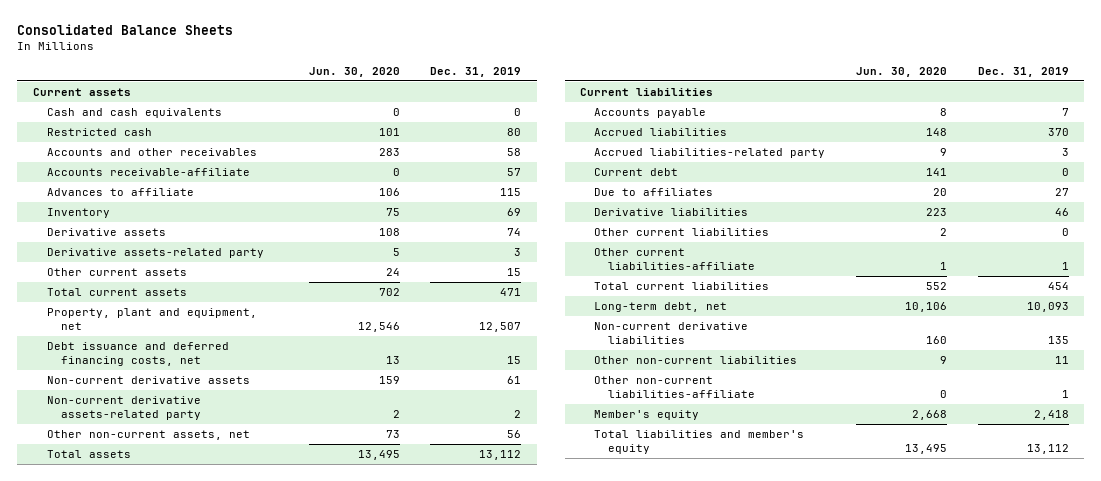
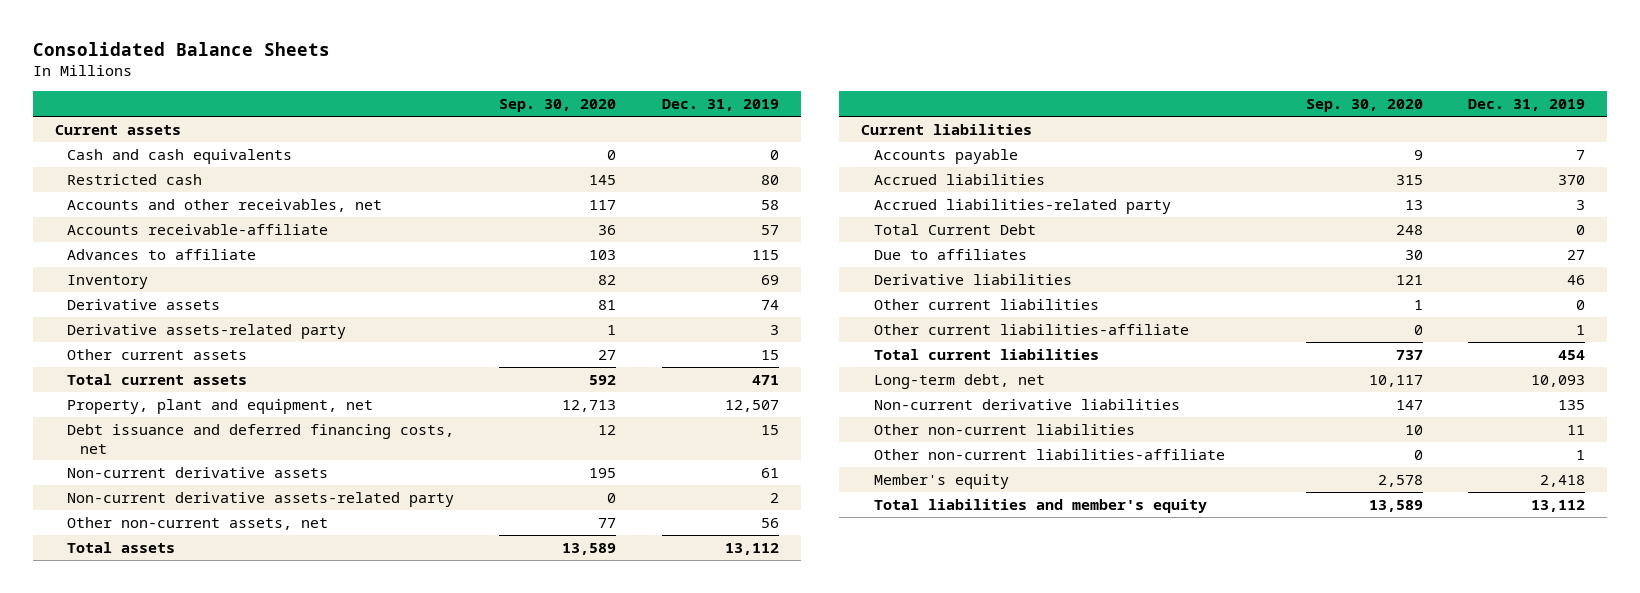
- | Jun. 30, 2020 | Dec. 31, 2019
+ | Sep. 30, 2020 | Dec. 31, 2019
- Accounts and other receivables | 283 | 58
+ Accounts and other receivables, net | 117 | 58
- Current debt | 141 | 0
+ Total Current Debt | 248 | 0

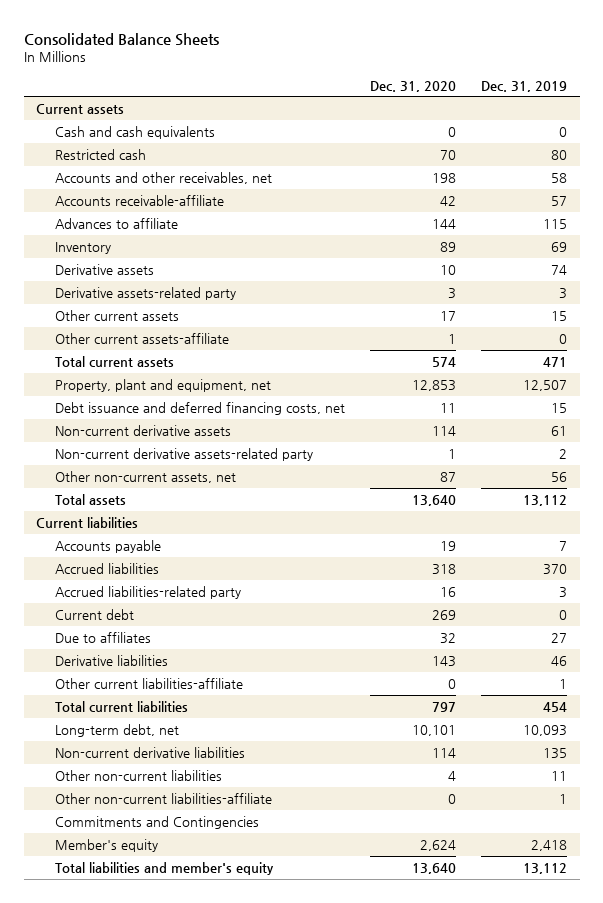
- | Sep. 30, 2020 | Dec. 31, 2019
+ | Dec. 31, 2020 | Dec. 31, 2019
+ Other current assets-affiliate | 1 | 0
- Total Current Debt | 248 | 0
+ Current debt | 269 | 0
- Other current liabilities | 1 | 0
+ Commitments and Contingencies

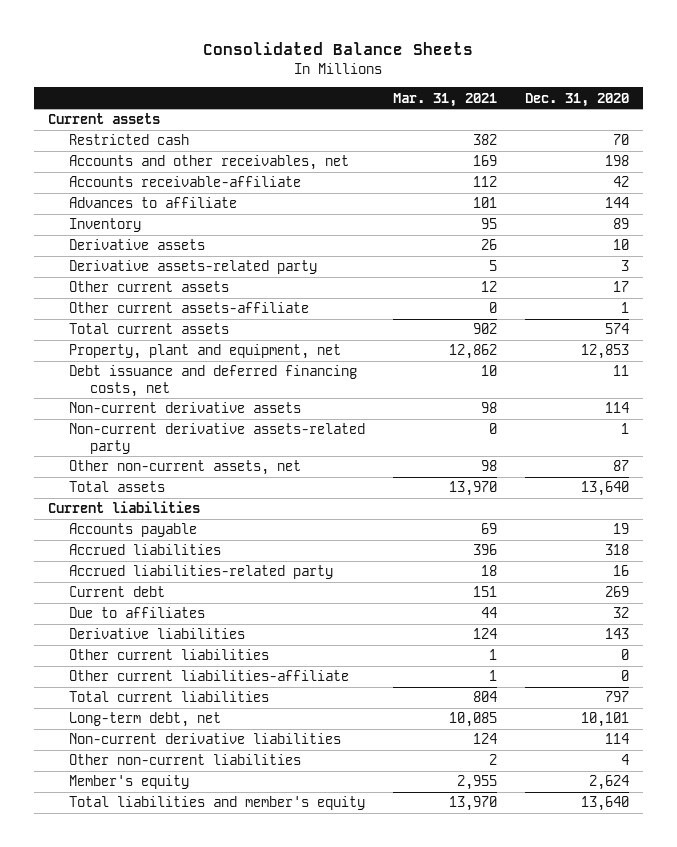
- | Dec. 31, 2020 | Dec. 31, 2019
+ | Mar. 31, 2021 | Dec. 31, 2020
- Cash and cash equivalents | 0 | 0
+ Other current liabilities | 1 | 0
- Other non-current liabilities-affiliate | 0 | 1
- Commitments and Contingencies

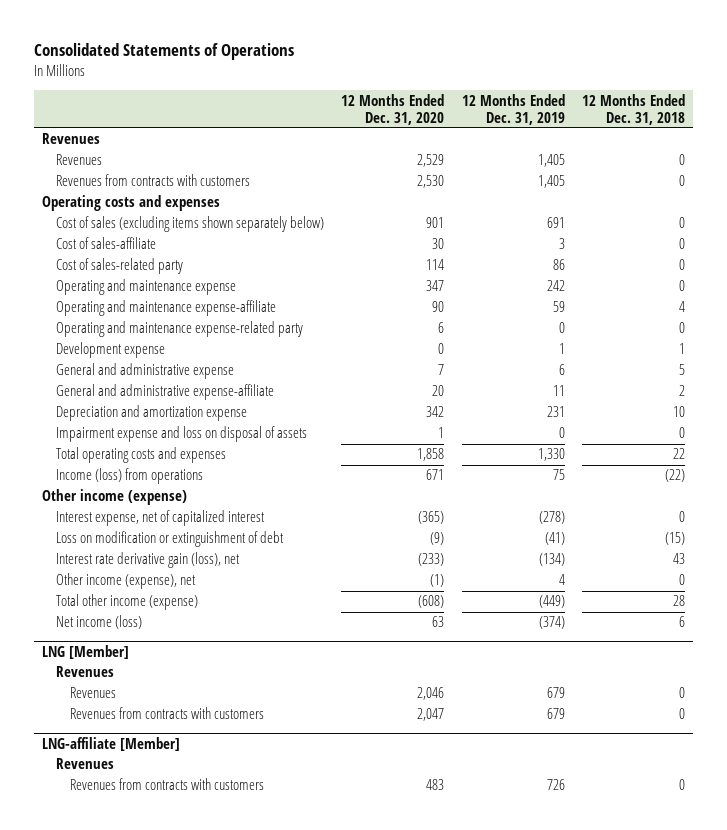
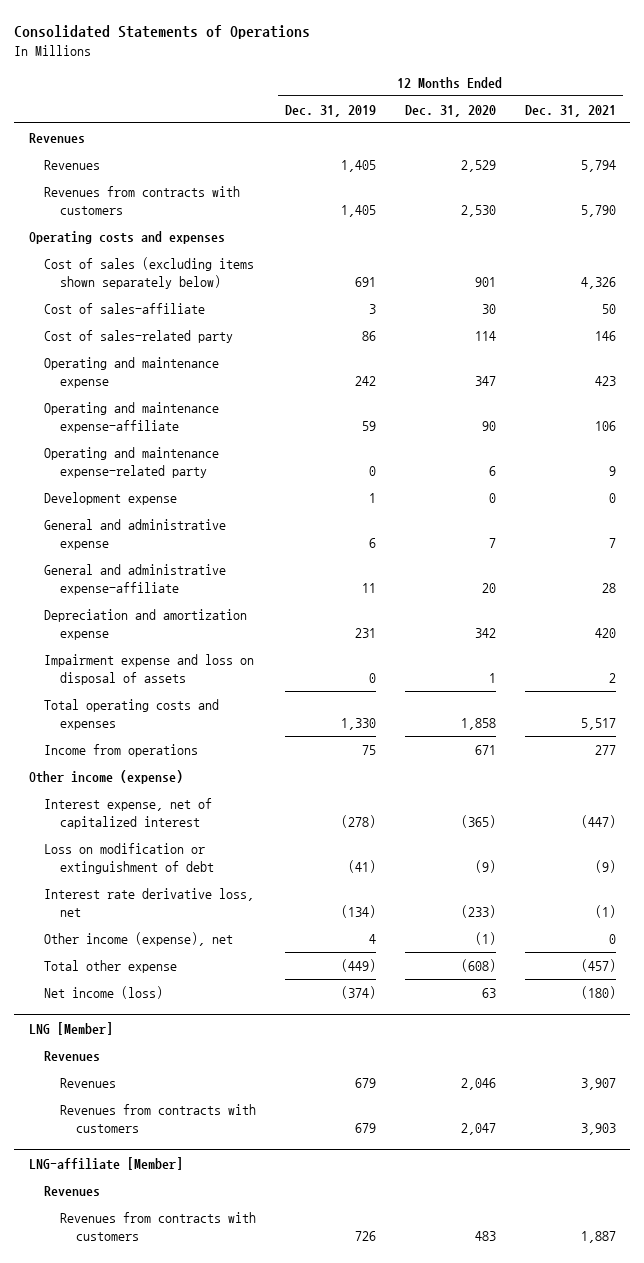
- | 12 Months Ended Dec. 31, 2020 | 12 Months Ended Dec. 31, 2019 | 12 Months Ended Dec. 31, 2018
+ | 12 Months Ended Dec. 31, 2019 | 12 Months Ended Dec. 31, 2020 | 12 Months Ended Dec. 31, 2021
- Income (loss) from operations | 671 | 75 | (22)
+ Income from operations | 75 | 671 | 277
- Interest rate derivative gain (loss), net | (233) | (134) | 43
+ Interest rate derivative loss, net | (134) | (233) | (1)
- Total other income (expense) | (608) | (449) | 28
+ Total other expense | (449) | (608) | (457)

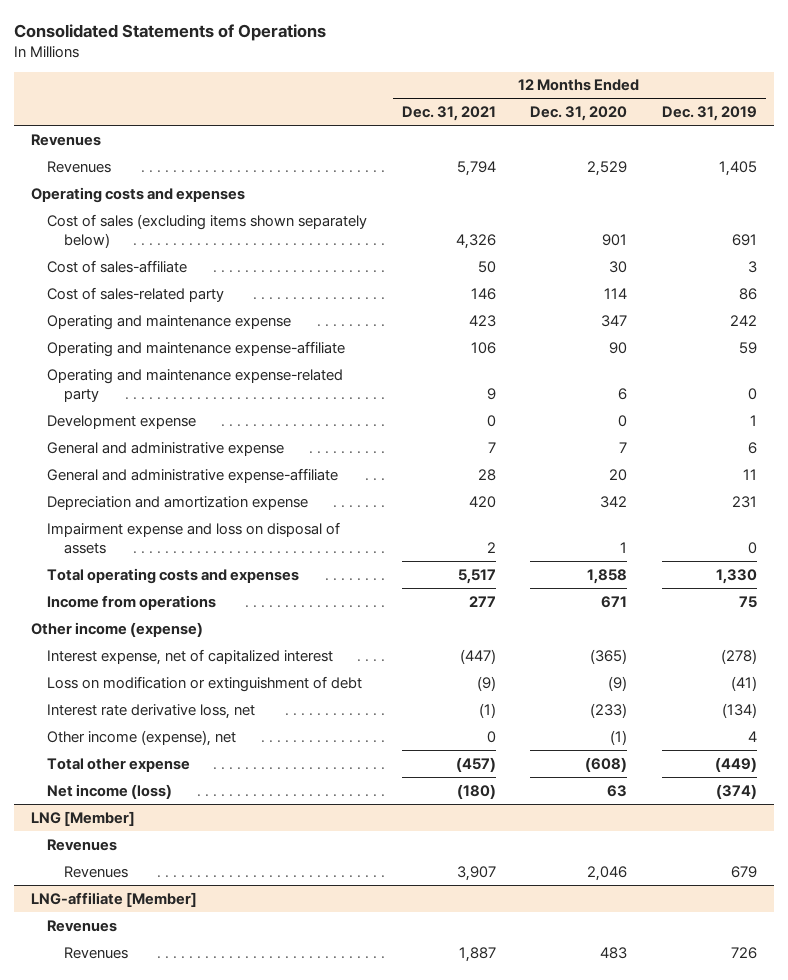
- | 12 Months Ended Dec. 31, 2019 | 12 Months Ended Dec. 31, 2020 | 12 Months Ended Dec. 31, 2021
+ | 12 Months Ended Dec. 31, 2021 | 12 Months Ended Dec. 31, 2020 | 12 Months Ended Dec. 31, 2019
- Revenues from contracts with customers | 1,405 | 2,530 | 5,790
@ LNG [Member]
- Revenues from contracts with customers | 679 | 2,047 | 3,903
@ LNG-affiliate [Member]
- Revenues from contracts with customers | 726 | 483 | 1,887
+ Revenues | 1,887 | 483 | 726

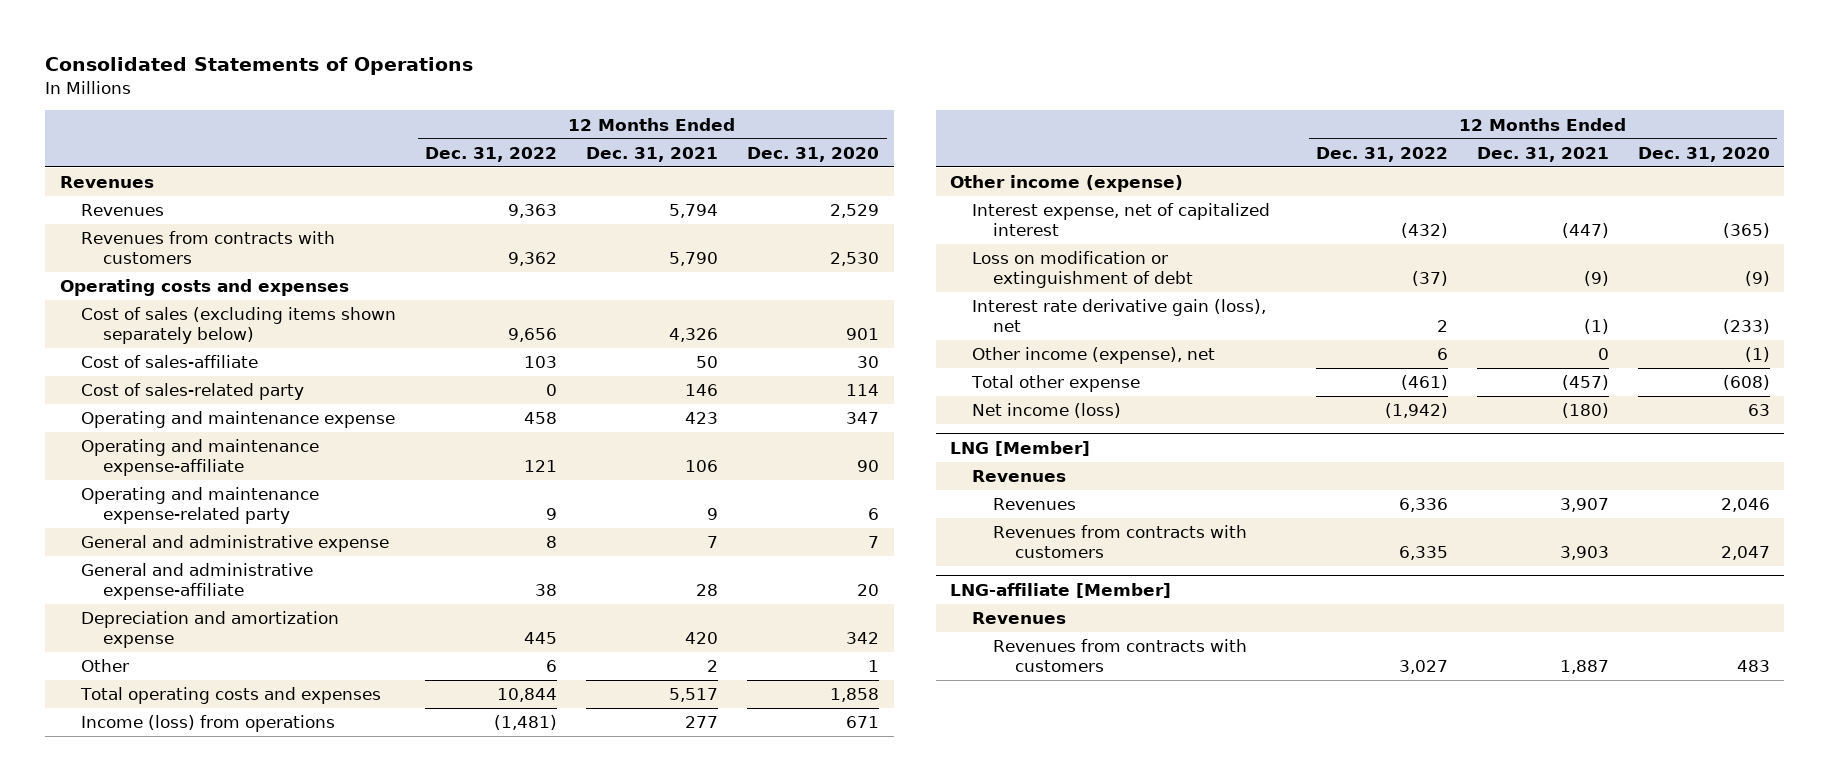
- | 12 Months Ended Dec. 31, 2021 | 12 Months Ended Dec. 31, 2020 | 12 Months Ended Dec. 31, 2019
+ | 12 Months Ended Dec. 31, 2022 | 12 Months Ended Dec. 31, 2021 | 12 Months Ended Dec. 31, 2020
+ Revenues from contracts with customers | 9,362 | 5,790 | 2,530
- Development expense | 0 | 0 | 1
- Impairment expense and loss on disposal of assets | 2 | 1 | 0
+ Other | 6 | 2 | 1
- Income from operations | 277 | 671 | 75
+ Income (loss) from operations | (1,481) | 277 | 671
- Interest rate derivative loss, net | (1) | (233) | (134)
+ Interest rate derivative gain (loss), net | 2 | (1) | (233)
@ LNG [Member]
+ Revenues from contracts with customers | 6,335 | 3,903 | 2,047
@ LNG-affiliate [Member]
- Revenues | 1,887 | 483 | 726
+ Revenues from contracts with customers | 3,027 | 1,887 | 483

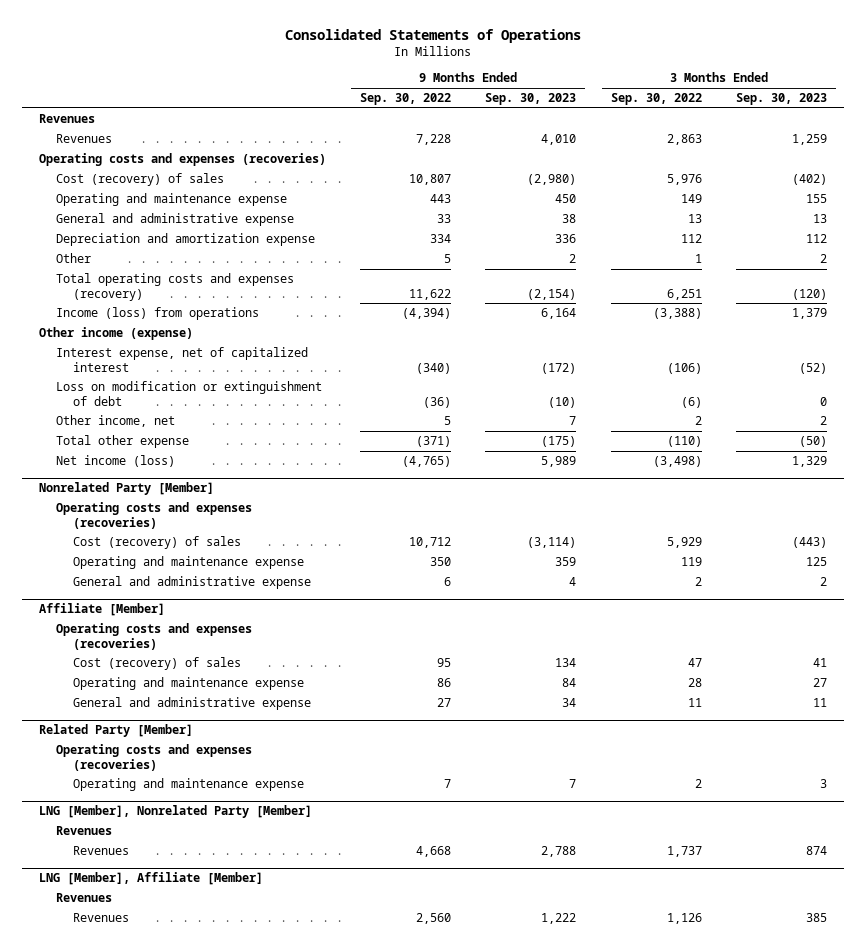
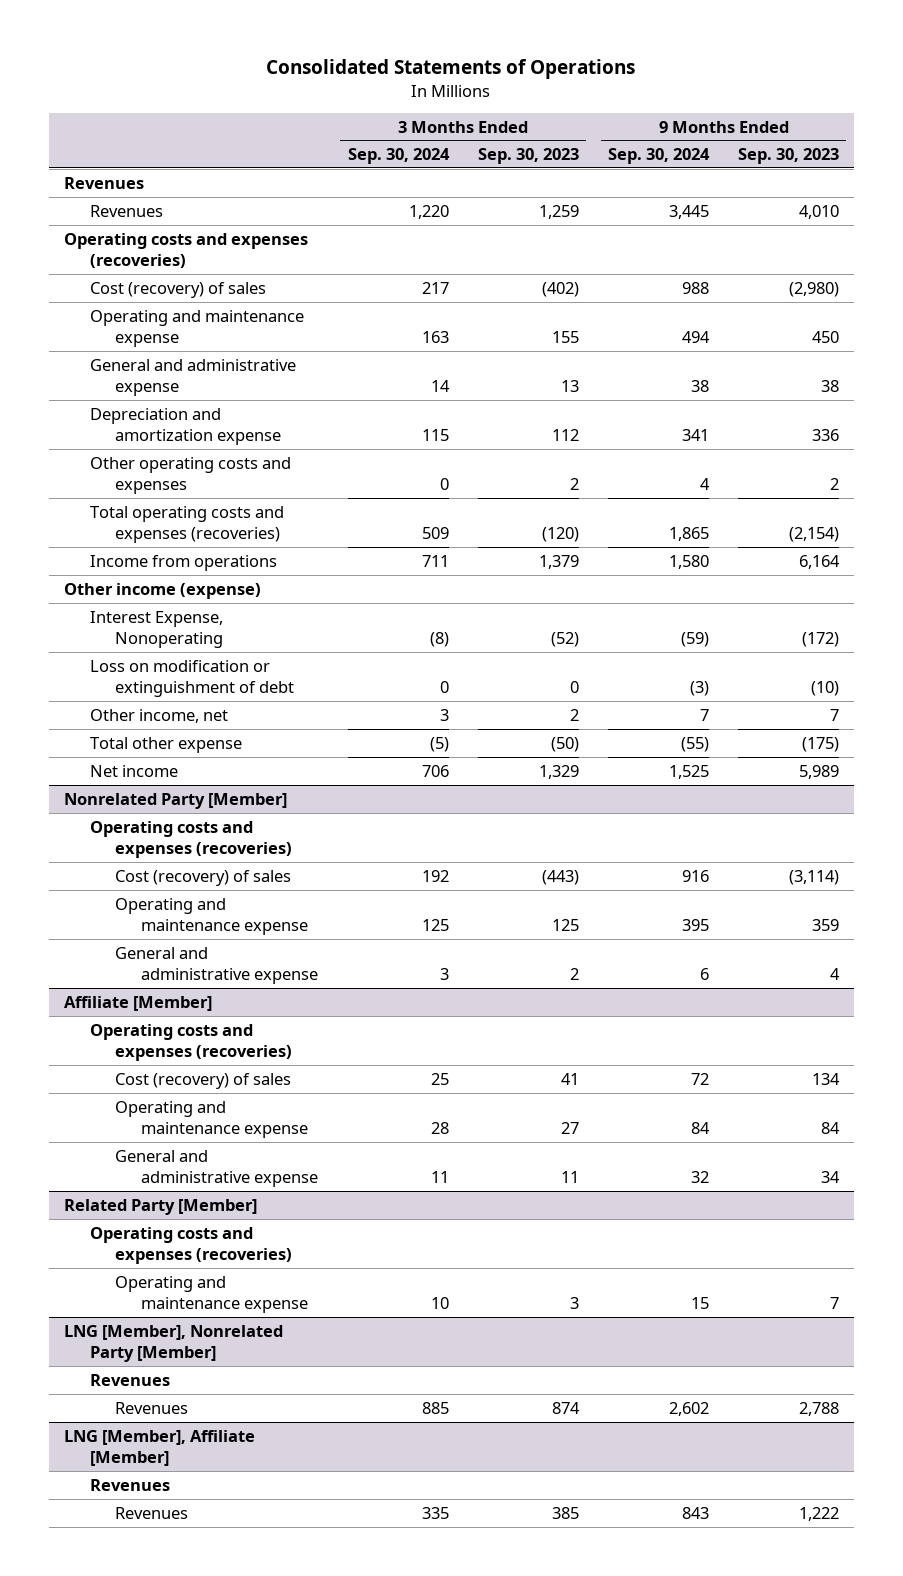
- | 9 Months Ended Sep. 30, 2022 | 9 Months Ended Sep. 30, 2023 | 3 Months Ended Sep. 30, 2022 | 3 Months Ended Sep. 30, 2023
+ | 3 Months Ended Sep. 30, 2024 | 3 Months Ended Sep. 30, 2023 | 9 Months Ended Sep. 30, 2024 | 9 Months Ended Sep. 30, 2023
- Other | 5 | 2 | 1 | 2
- Total operating costs and expenses (recovery) | 11,622 | (2,154) | 6,251 | (120)
- Income (loss) from operations | (4,394) | 6,164 | (3,388) | 1,379
+ Other operating costs and expenses | 0 | 2 | 4 | 2
+ Total operating costs and expenses (recoveries) | 509 | (120) | 1,865 | (2,154)
+ Income from operations | 711 | 1,379 | 1,580 | 6,164
- Interest expense, net of capitalized interest | (340) | (172) | (106) | (52)
+ Interest Expense, Nonoperating | (8) | (52) | (59) | (172)
- Net income (loss) | (4,765) | 5,989 | (3,498) | 1,329
+ Net income | 706 | 1,329 | 1,525 | 5,989

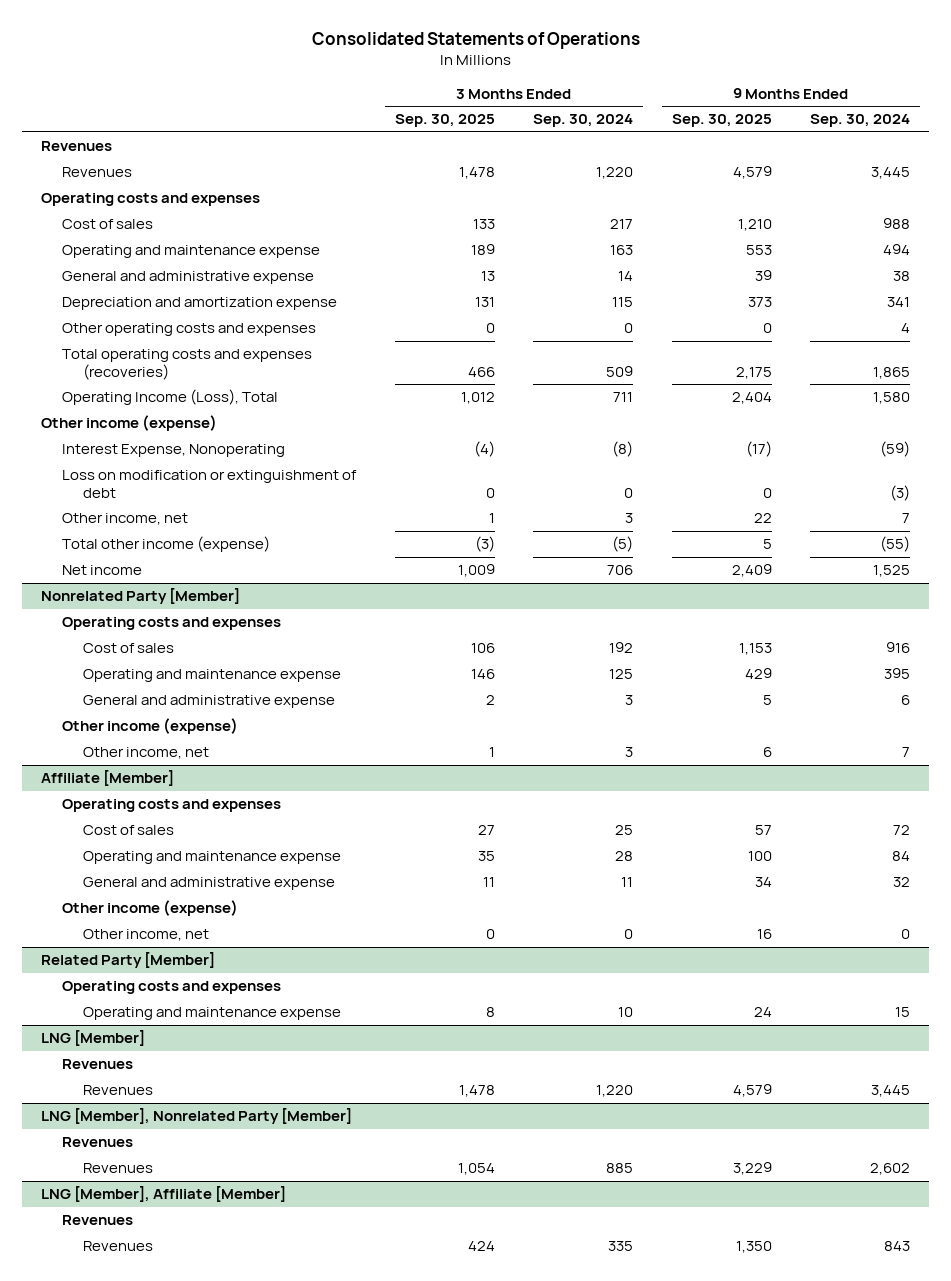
- | 3 Months Ended Sep. 30, 2024 | 3 Months Ended Sep. 30, 2023 | 9 Months Ended Sep. 30, 2024 | 9 Months Ended Sep. 30, 2023
+ | 3 Months Ended Sep. 30, 2025 | 3 Months Ended Sep. 30, 2024 | 9 Months Ended Sep. 30, 2025 | 9 Months Ended Sep. 30, 2024
- Operating costs and expenses (recoveries)
- Cost (recovery) of sales | 217 | (402) | 988 | (2,980)
+ Operating costs and expenses
+ Cost of sales | 133 | 217 | 1,210 | 988
- Income from operations | 711 | 1,379 | 1,580 | 6,164
+ Operating Income (Loss), Total | 1,012 | 711 | 2,404 | 1,580
- Total other expense | (5) | (50) | (55) | (175)
+ Total other income (expense) | (3) | (5) | 5 | (55)
@ Nonrelated Party [Member]
- Operating costs and expenses (recoveries)
- Cost (recovery) of sales | 192 | (443) | 916 | (3,114)
+ Operating costs and expenses
+ Cost of sales | 106 | 192 | 1,153 | 916
+ Other income (expense)
+ Other income, net | 1 | 3 | 6 | 7
@ Affiliate [Member]
- Operating costs and expenses (recoveries)
- Cost (recovery) of sales | 25 | 41 | 72 | 134
+ Operating costs and expenses
+ Cost of sales | 27 | 25 | 57 | 72
+ Other income (expense)
+ Other income, net | 0 | 0 | 16 | 0
@ Related Party [Member]
- Operating costs and expenses (recoveries)
+ Operating costs and expenses
+ LNG [Member]
+ Revenues
+ Revenues | 1,478 | 1,220 | 4,579 | 3,445

